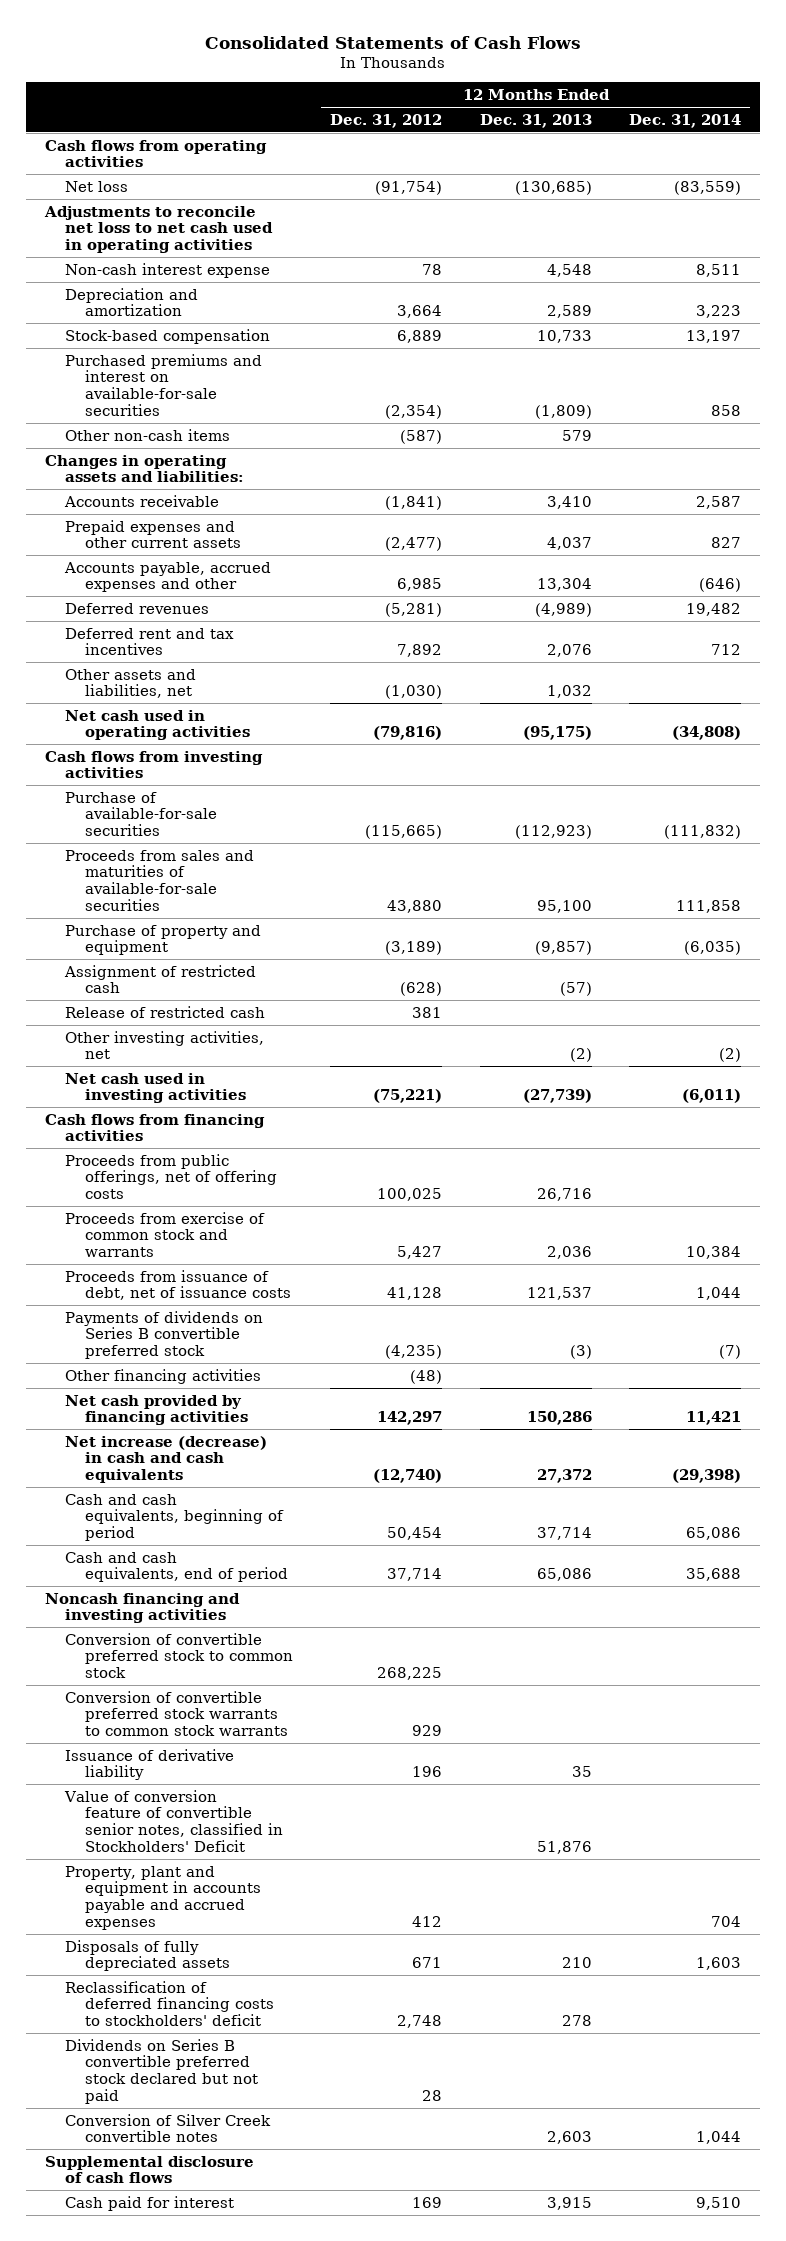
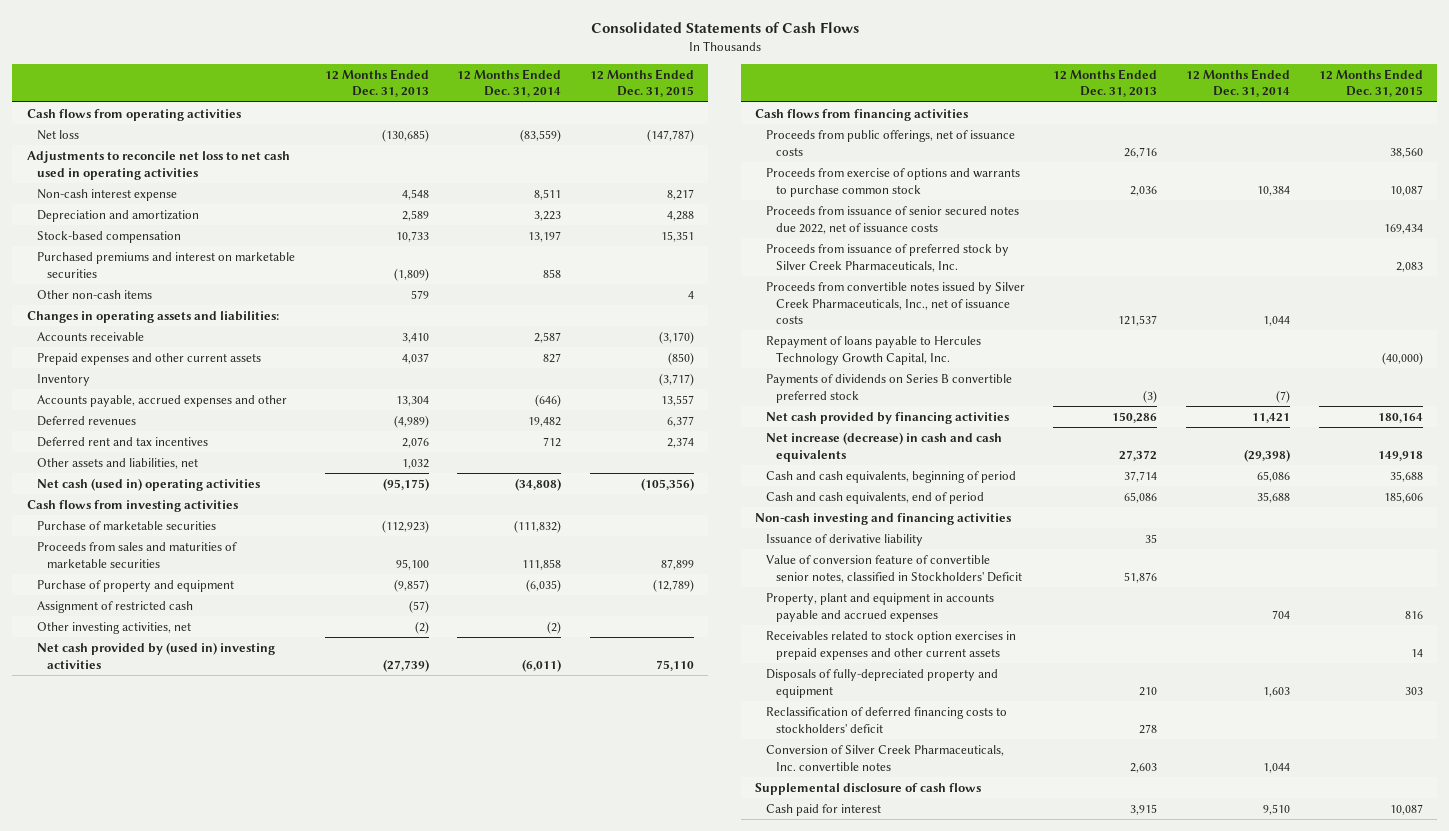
- | 12 Months Ended Dec. 31, 2012 | 12 Months Ended Dec. 31, 2013 | 12 Months Ended Dec. 31, 2014
+ | 12 Months Ended Dec. 31, 2013 | 12 Months Ended Dec. 31, 2014 | 12 Months Ended Dec. 31, 2015
- Purchased premiums and interest on available-for-sale securities | (2,354) | (1,809) | 858
+ Purchased premiums and interest on marketable securities | (1,809) | 858 |
+ Inventory | | | (3,717)
- Net cash used in operating activities | (79,816) | (95,175) | (34,808)
+ Net cash (used in) operating activities | (95,175) | (34,808) | (105,356)
- Purchase of available-for-sale securities | (115,665) | (112,923) | (111,832)
- Proceeds from sales and maturities of available-for-sale securities | 43,880 | 95,100 | 111,858
+ Purchase of marketable securities | (112,923) | (111,832) |
+ Proceeds from sales and maturities of marketable securities | 95,100 | 111,858 | 87,899
- Release of restricted cash | 381 | |
- Net cash used in investing activities | (75,221) | (27,739) | (6,011)
+ Net cash provided by (used in) investing activities | (27,739) | (6,011) | 75,110
- Proceeds from public offerings, net of offering costs | 100,025 | 26,716 |
- Proceeds from exercise of common stock and warrants | 5,427 | 2,036 | 10,384
- Proceeds from issuance of debt, net of issuance costs | 41,128 | 121,537 | 1,044
+ Proceeds from public offerings, net of issuance costs | 26,716 | | 38,560
+ Proceeds from exercise of options and warrants to purchase common stock | 2,036 | 10,384 | 10,087
+ Proceeds from issuance of senior secured notes due 2022, net of issuance costs | | | 169,434
+ Proceeds from issuance of preferred stock by Silver Creek Pharmaceuticals, Inc. | | | 2,083
+ Proceeds from convertible notes issued by Silver Creek Pharmaceuticals, Inc., net of issuance costs | 121,537 | 1,044 |
+ Repayment of loans payable to Hercules Technology Growth Capital, Inc. | | | (40,000)
- Other financing activities | (48) | |
- Noncash financing and investing activities
- Conversion of convertible preferred stock to common stock | 268,225 | |
- Conversion of convertible preferred stock warrants to common stock warrants | 929 | |
+ Non-cash investing and financing activities
- Disposals of fully depreciated assets | 671 | 210 | 1,603
+ Receivables related to stock option exercises in prepaid expenses and other current assets | | | 14
+ Disposals of fully-depreciated property and equipment | 210 | 1,603 | 303
- Dividends on Series B convertible preferred stock declared but not paid | 28 | |
- Conversion of Silver Creek convertible notes | | 2,603 | 1,044
+ Conversion of Silver Creek Pharmaceuticals, Inc. convertible notes | 2,603 | 1,044 |

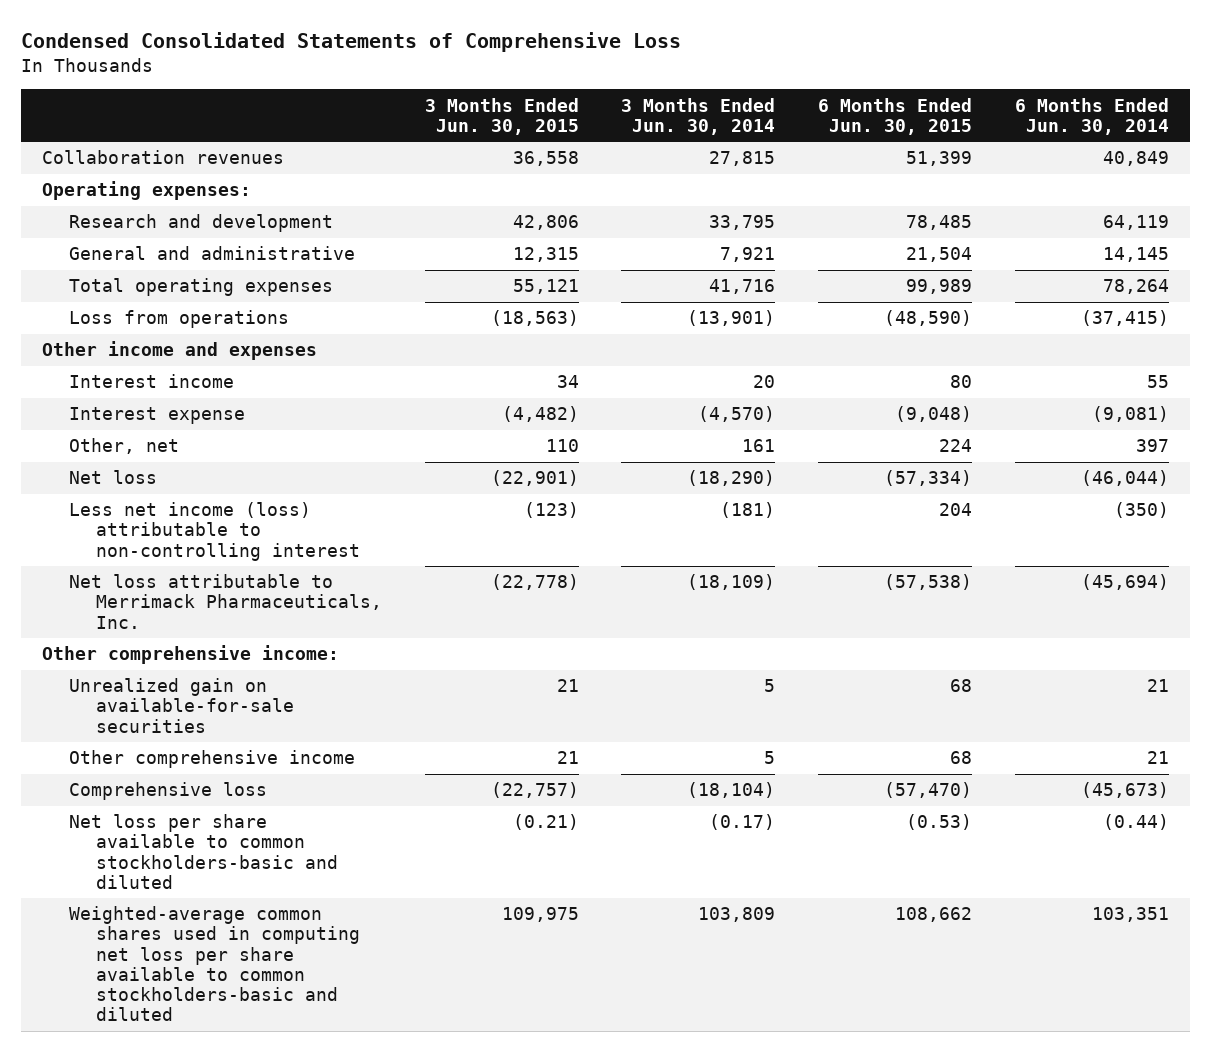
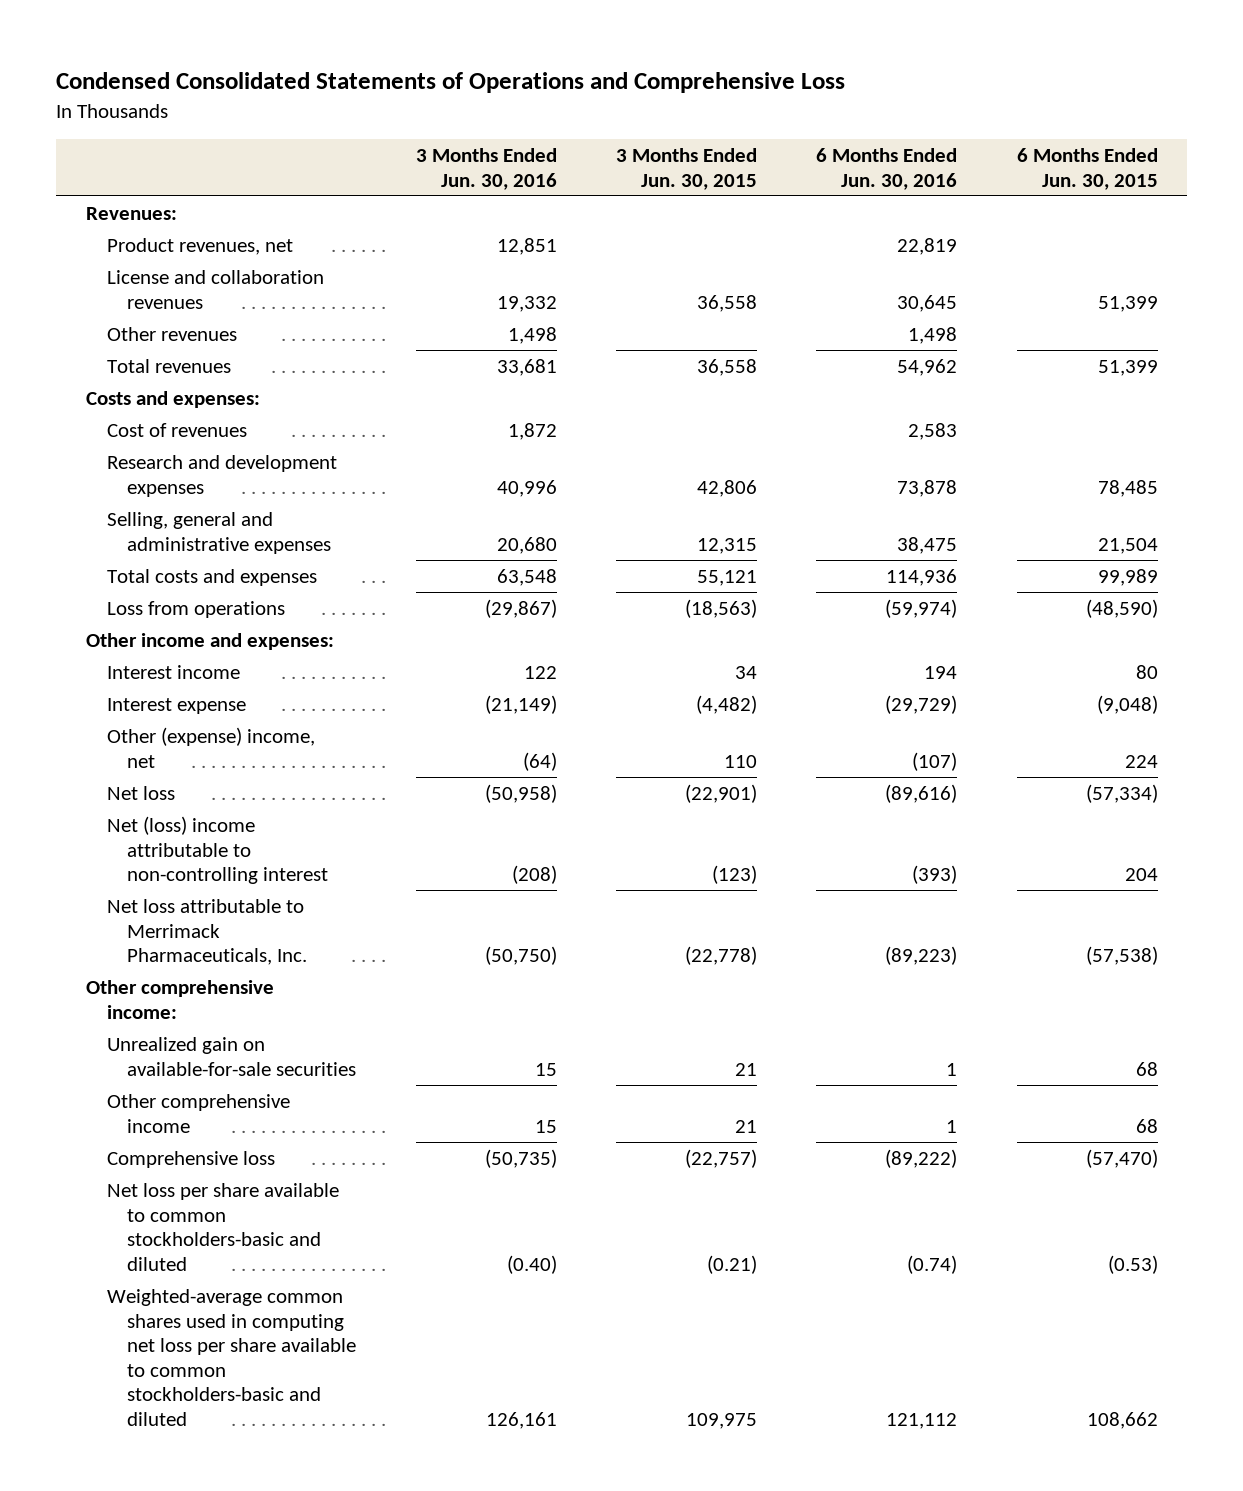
- Condensed Consolidated Statements of Comprehensive Loss
+ Condensed Consolidated Statements of Operations and Comprehensive Loss
- | 3 Months Ended Jun. 30, 2015 | 3 Months Ended Jun. 30, 2014 | 6 Months Ended Jun. 30, 2015 | 6 Months Ended Jun. 30, 2014
+ | 3 Months Ended Jun. 30, 2016 | 3 Months Ended Jun. 30, 2015 | 6 Months Ended Jun. 30, 2016 | 6 Months Ended Jun. 30, 2015
- Collaboration revenues | 36,558 | 27,815 | 51,399 | 40,849
- Operating expenses:
- Research and development | 42,806 | 33,795 | 78,485 | 64,119
- General and administrative | 12,315 | 7,921 | 21,504 | 14,145
- Total operating expenses | 55,121 | 41,716 | 99,989 | 78,264
+ Revenues:
+ Product revenues, net | 12,851 | | 22,819 |
+ License and collaboration revenues | 19,332 | 36,558 | 30,645 | 51,399
+ Other revenues | 1,498 | | 1,498 |
+ Total revenues | 33,681 | 36,558 | 54,962 | 51,399
+ Costs and expenses:
+ Cost of revenues | 1,872 | | 2,583 |
+ Research and development expenses | 40,996 | 42,806 | 73,878 | 78,485
+ Selling, general and administrative expenses | 20,680 | 12,315 | 38,475 | 21,504
+ Total costs and expenses | 63,548 | 55,121 | 114,936 | 99,989
- Other income and expenses
+ Other income and expenses:
- Other, net | 110 | 161 | 224 | 397
+ Other (expense) income, net | (64) | 110 | (107) | 224
- Less net income (loss) attributable to non-controlling interest | (123) | (181) | 204 | (350)
+ Net (loss) income attributable to non-controlling interest | (208) | (123) | (393) | 204

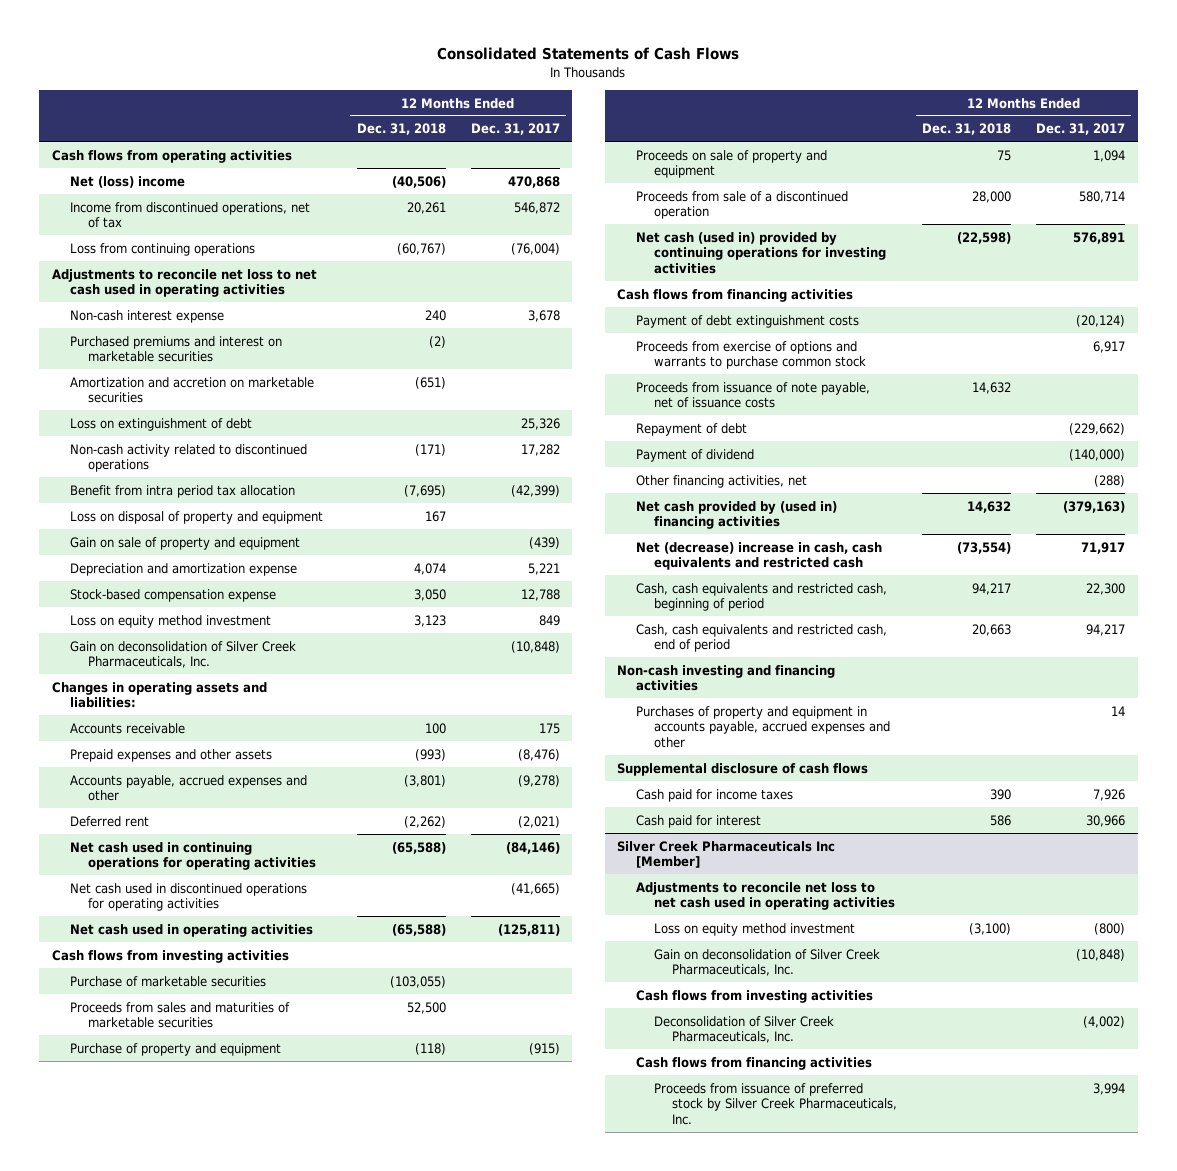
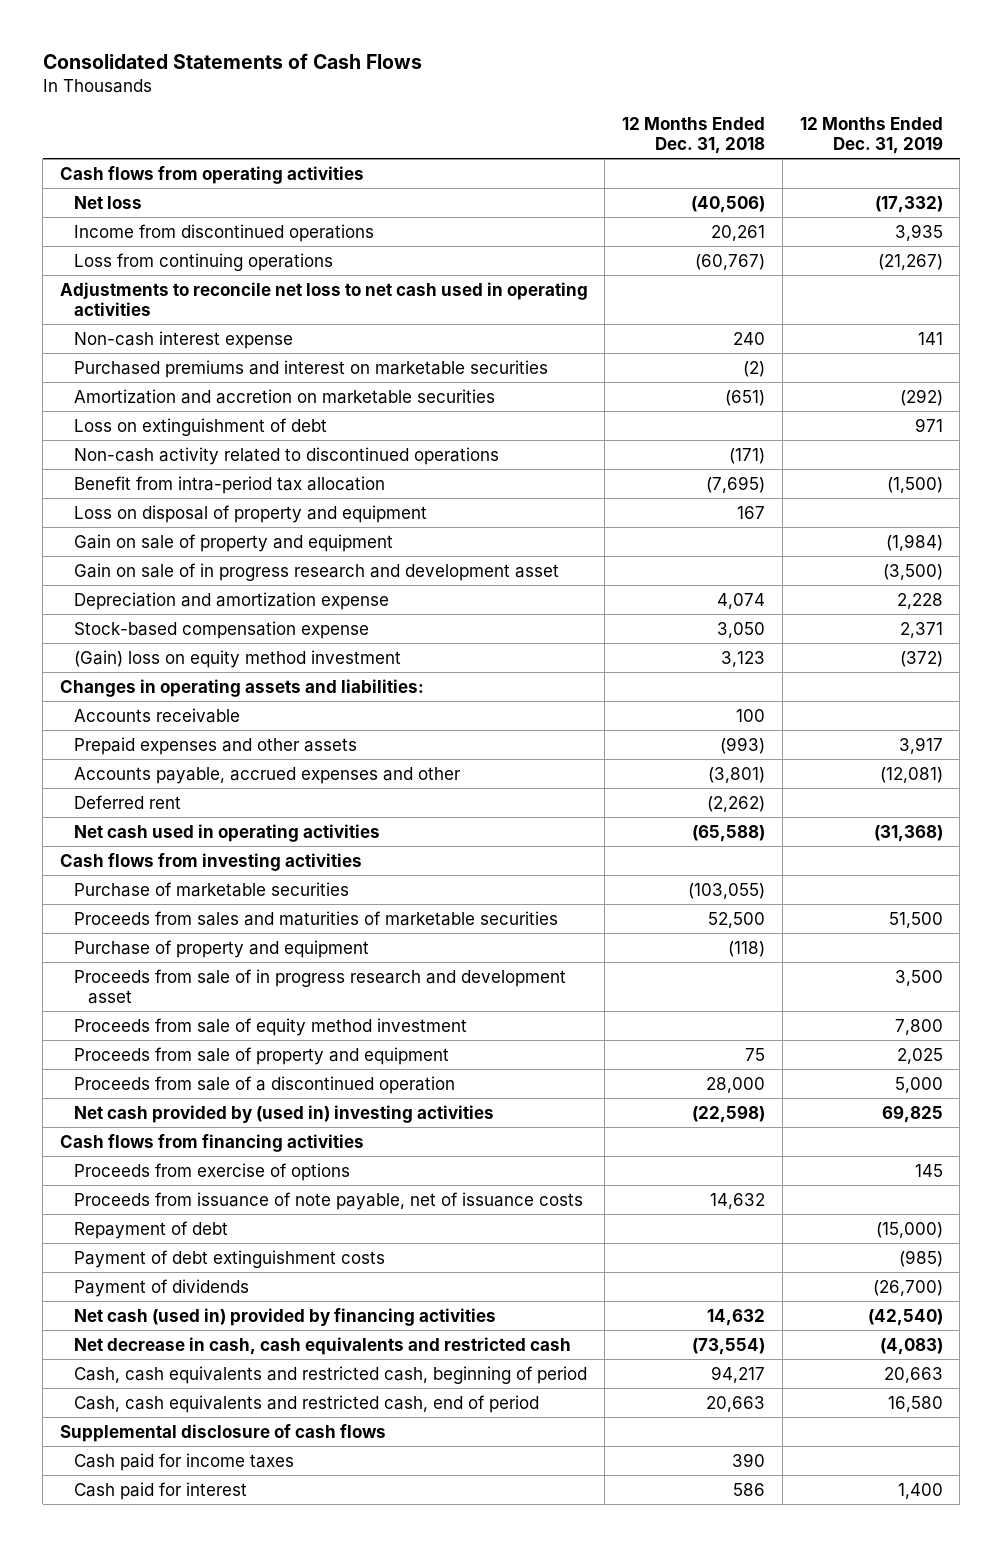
- | 12 Months Ended Dec. 31, 2018 | 12 Months Ended Dec. 31, 2017
+ | 12 Months Ended Dec. 31, 2018 | 12 Months Ended Dec. 31, 2019
- Net (loss) income | (40,506) | 470,868
- Income from discontinued operations, net of tax | 20,261 | 546,872
+ Net loss | (40,506) | (17,332)
+ Income from discontinued operations | 20,261 | 3,935
- Benefit from intra period tax allocation | (7,695) | (42,399)
+ Benefit from intra-period tax allocation | (7,695) | (1,500)
+ Gain on sale of in progress research and development asset | | (3,500)
- Loss on equity method investment | 3,123 | 849
- Gain on deconsolidation of Silver Creek Pharmaceuticals, Inc. | | (10,848)
+ (Gain) loss on equity method investment | 3,123 | (372)
- Net cash used in continuing operations for operating activities | (65,588) | (84,146)
- Net cash used in discontinued operations for operating activities | | (41,665)
- Proceeds on sale of property and equipment | 75 | 1,094
+ Proceeds from sale of in progress research and development asset | | 3,500
+ Proceeds from sale of equity method investment | | 7,800
+ Proceeds from sale of property and equipment | 75 | 2,025
- Net cash (used in) provided by continuing operations for investing activities | (22,598) | 576,891
+ Net cash provided by (used in) investing activities | (22,598) | 69,825
- Proceeds from exercise of options and warrants to purchase common stock | | 6,917
+ Proceeds from exercise of options | | 145
- Payment of dividend | | (140,000)
- Other financing activities, net | | (288)
- Net cash provided by (used in) financing activities | 14,632 | (379,163)
- Net (decrease) increase in cash, cash equivalents and restricted cash | (73,554) | 71,917
moved down: Payment of debt extinguishment costs | | (985)
+ Payment of dividends | | (26,700)
+ Net cash (used in) provided by financing activities | 14,632 | (42,540)
+ Net decrease in cash, cash equivalents and restricted cash | (73,554) | (4,083)
- Non-cash investing and financing activities
- Purchases of property and equipment in accounts payable, accrued expenses and other | | 14
- Silver Creek Pharmaceuticals Inc [Member]
- Adjustments to reconcile net loss to net cash used in operating activities
- Loss on equity method investment | (3,100) | (800)
- Gain on deconsolidation of Silver Creek Pharmaceuticals, Inc. | | (10,848)
- Cash flows from investing activities
- Deconsolidation of Silver Creek Pharmaceuticals, Inc. | | (4,002)
- Cash flows from financing activities
- Proceeds from issuance of preferred stock by Silver Creek Pharmaceuticals, Inc. | | 3,994

